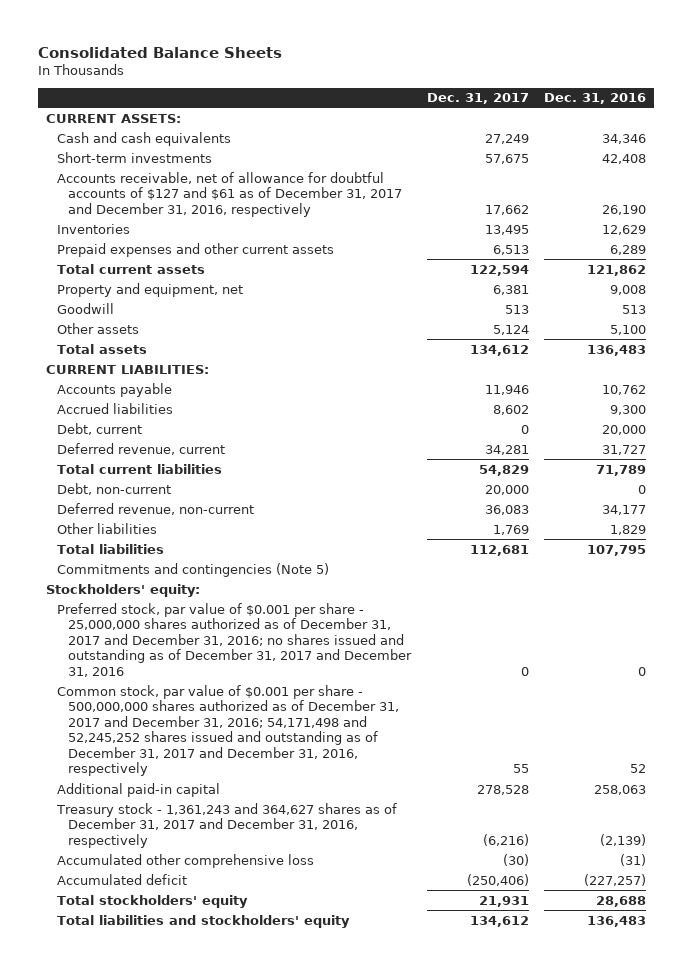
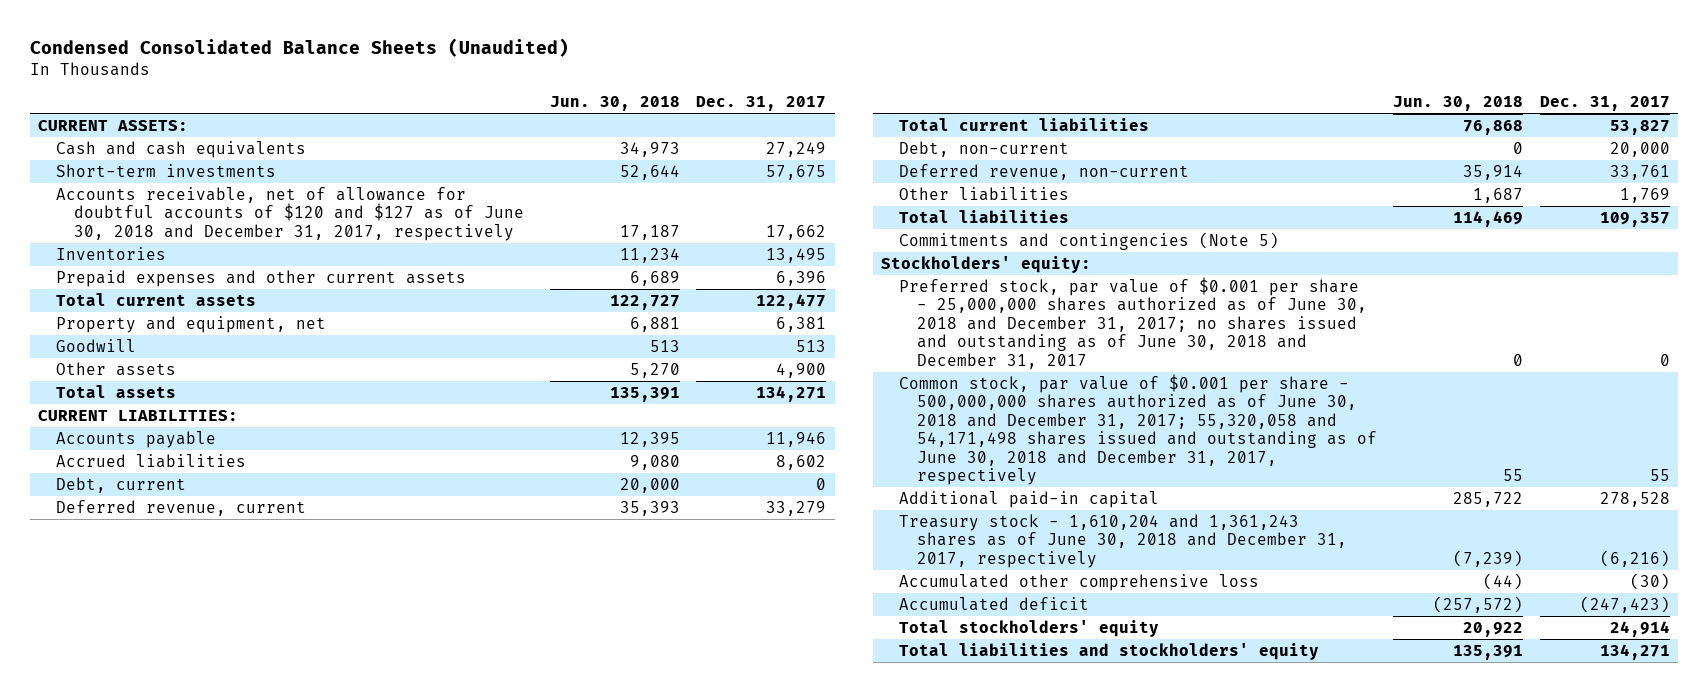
- Consolidated Balance Sheets
+ Condensed Consolidated Balance Sheets (Unaudited)
- | Dec. 31, 2017 | Dec. 31, 2016
+ | Jun. 30, 2018 | Dec. 31, 2017
- Accounts receivable, net of allowance for doubtful accounts of $127 and $61 as of December 31, 2017 and December 31, 2016, respectively | 17,662 | 26,190
+ Accounts receivable, net of allowance for doubtful accounts of $120 and $127 as of June 30, 2018 and December 31, 2017, respectively | 17,187 | 17,662
- Prepaid expenses and other current assets | 6,513 | 6,289
- Total current assets | 122,594 | 121,862
+ Prepaid expenses and other current assets | 6,689 | 6,396
+ Total current assets | 122,727 | 122,477
- Other assets | 5,124 | 5,100
- Total assets | 134,612 | 136,483
+ Other assets | 5,270 | 4,900
+ Total assets | 135,391 | 134,271
- Deferred revenue, current | 34,281 | 31,727
- Total current liabilities | 54,829 | 71,789
+ Deferred revenue, current | 35,393 | 33,279
+ Total current liabilities | 76,868 | 53,827
- Deferred revenue, non-current | 36,083 | 34,177
+ Deferred revenue, non-current | 35,914 | 33,761
- Total liabilities | 112,681 | 107,795
+ Total liabilities | 114,469 | 109,357
- Preferred stock, par value of $0.001 per share - 25,000,000 shares authorized as of December 31, 2017 and December 31, 2016; no shares issued and outstanding as of December 31, 2017 and December 31, 2016 | 0 | 0
- Common stock, par value of $0.001 per share - 500,000,000 shares authorized as of December 31, 2017 and December 31, 2016; 54,171,498 and 52,245,252 shares issued and outstanding as of December 31, 2017 and December 31, 2016, respectively | 55 | 52
+ Preferred stock, par value of $0.001 per share - 25,000,000 shares authorized as of June 30, 2018 and December 31, 2017; no shares issued and outstanding as of June 30, 2018 and December 31, 2017 | 0 | 0
+ Common stock, par value of $0.001 per share - 500,000,000 shares authorized as of June 30, 2018 and December 31, 2017; 55,320,058 and 54,171,498 shares issued and outstanding as of June 30, 2018 and December 31, 2017, respectively | 55 | 55
- Treasury stock - 1,361,243 and 364,627 shares as of December 31, 2017 and December 31, 2016, respectively | (6,216) | (2,139)
+ Treasury stock - 1,610,204 and 1,361,243 shares as of June 30, 2018 and December 31, 2017, respectively | (7,239) | (6,216)
- Accumulated deficit | (250,406) | (227,257)
- Total stockholders' equity | 21,931 | 28,688
- Total liabilities and stockholders' equity | 134,612 | 136,483
+ Accumulated deficit | (257,572) | (247,423)
+ Total stockholders' equity | 20,922 | 24,914
+ Total liabilities and stockholders' equity | 135,391 | 134,271

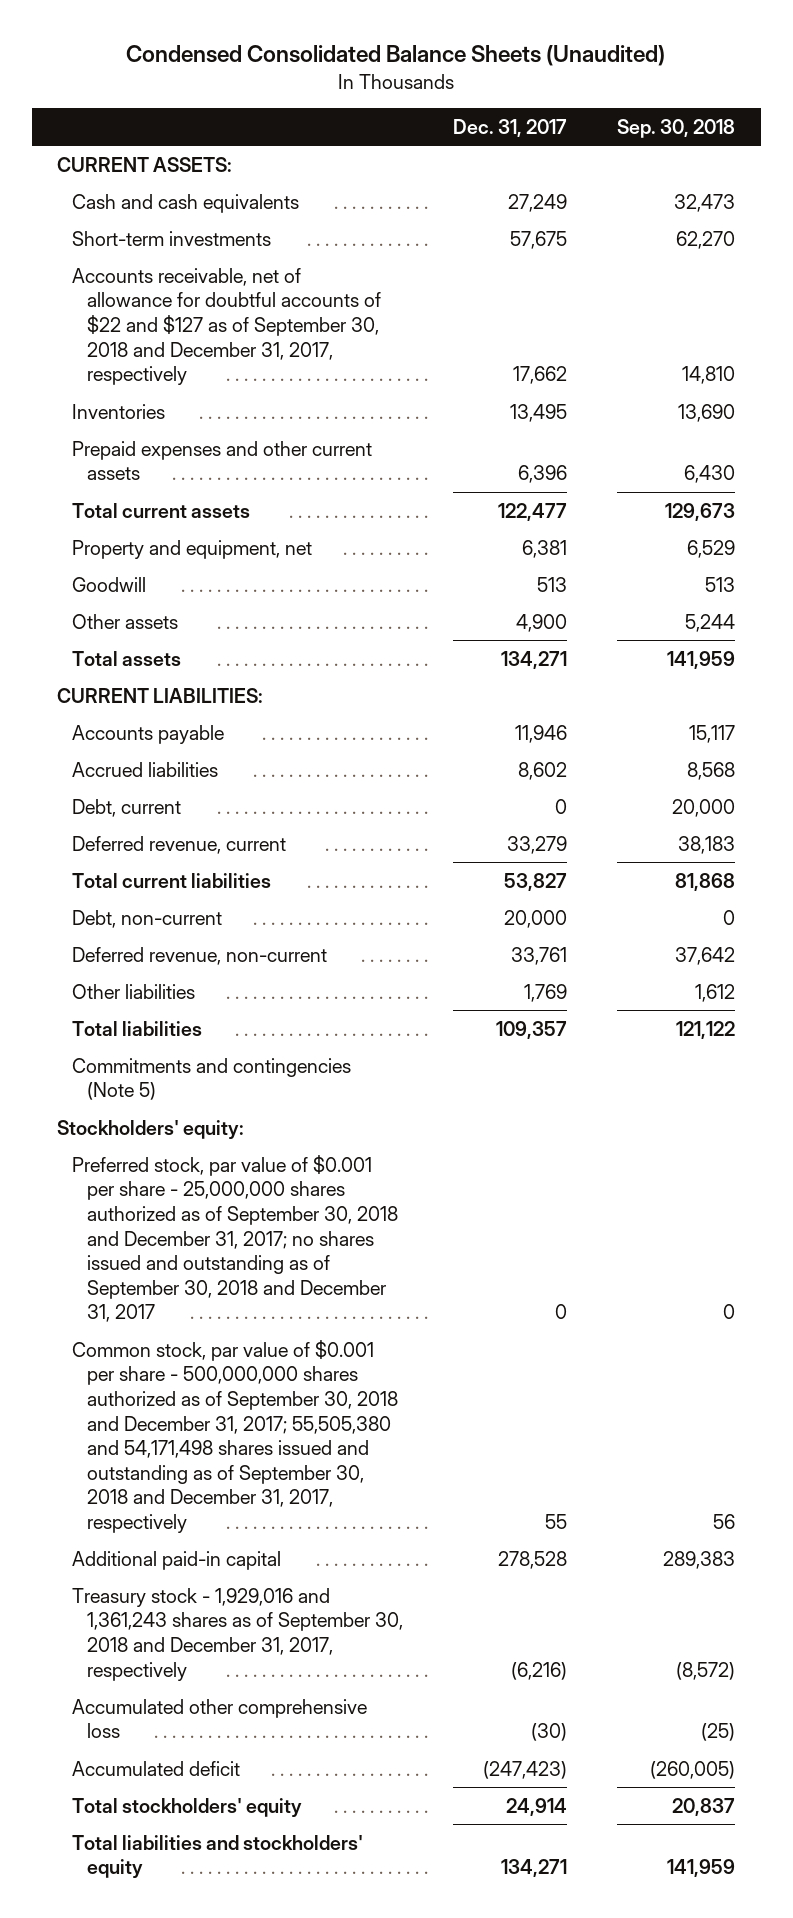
- | Jun. 30, 2018 | Dec. 31, 2017
+ | Dec. 31, 2017 | Sep. 30, 2018
- Accounts receivable, net of allowance for doubtful accounts of $120 and $127 as of June 30, 2018 and December 31, 2017, respectively | 17,187 | 17,662
+ Accounts receivable, net of allowance for doubtful accounts of $22 and $127 as of September 30, 2018 and December 31, 2017, respectively | 17,662 | 14,810
- Preferred stock, par value of $0.001 per share - 25,000,000 shares authorized as of June 30, 2018 and December 31, 2017; no shares issued and outstanding as of June 30, 2018 and December 31, 2017 | 0 | 0
- Common stock, par value of $0.001 per share - 500,000,000 shares authorized as of June 30, 2018 and December 31, 2017; 55,320,058 and 54,171,498 shares issued and outstanding as of June 30, 2018 and December 31, 2017, respectively | 55 | 55
+ Preferred stock, par value of $0.001 per share - 25,000,000 shares authorized as of September 30, 2018 and December 31, 2017; no shares issued and outstanding as of September 30, 2018 and December 31, 2017 | 0 | 0
+ Common stock, par value of $0.001 per share - 500,000,000 shares authorized as of September 30, 2018 and December 31, 2017; 55,505,380 and 54,171,498 shares issued and outstanding as of September 30, 2018 and December 31, 2017, respectively | 55 | 56
- Treasury stock - 1,610,204 and 1,361,243 shares as of June 30, 2018 and December 31, 2017, respectively | (7,239) | (6,216)
+ Treasury stock - 1,929,016 and 1,361,243 shares as of September 30, 2018 and December 31, 2017, respectively | (6,216) | (8,572)

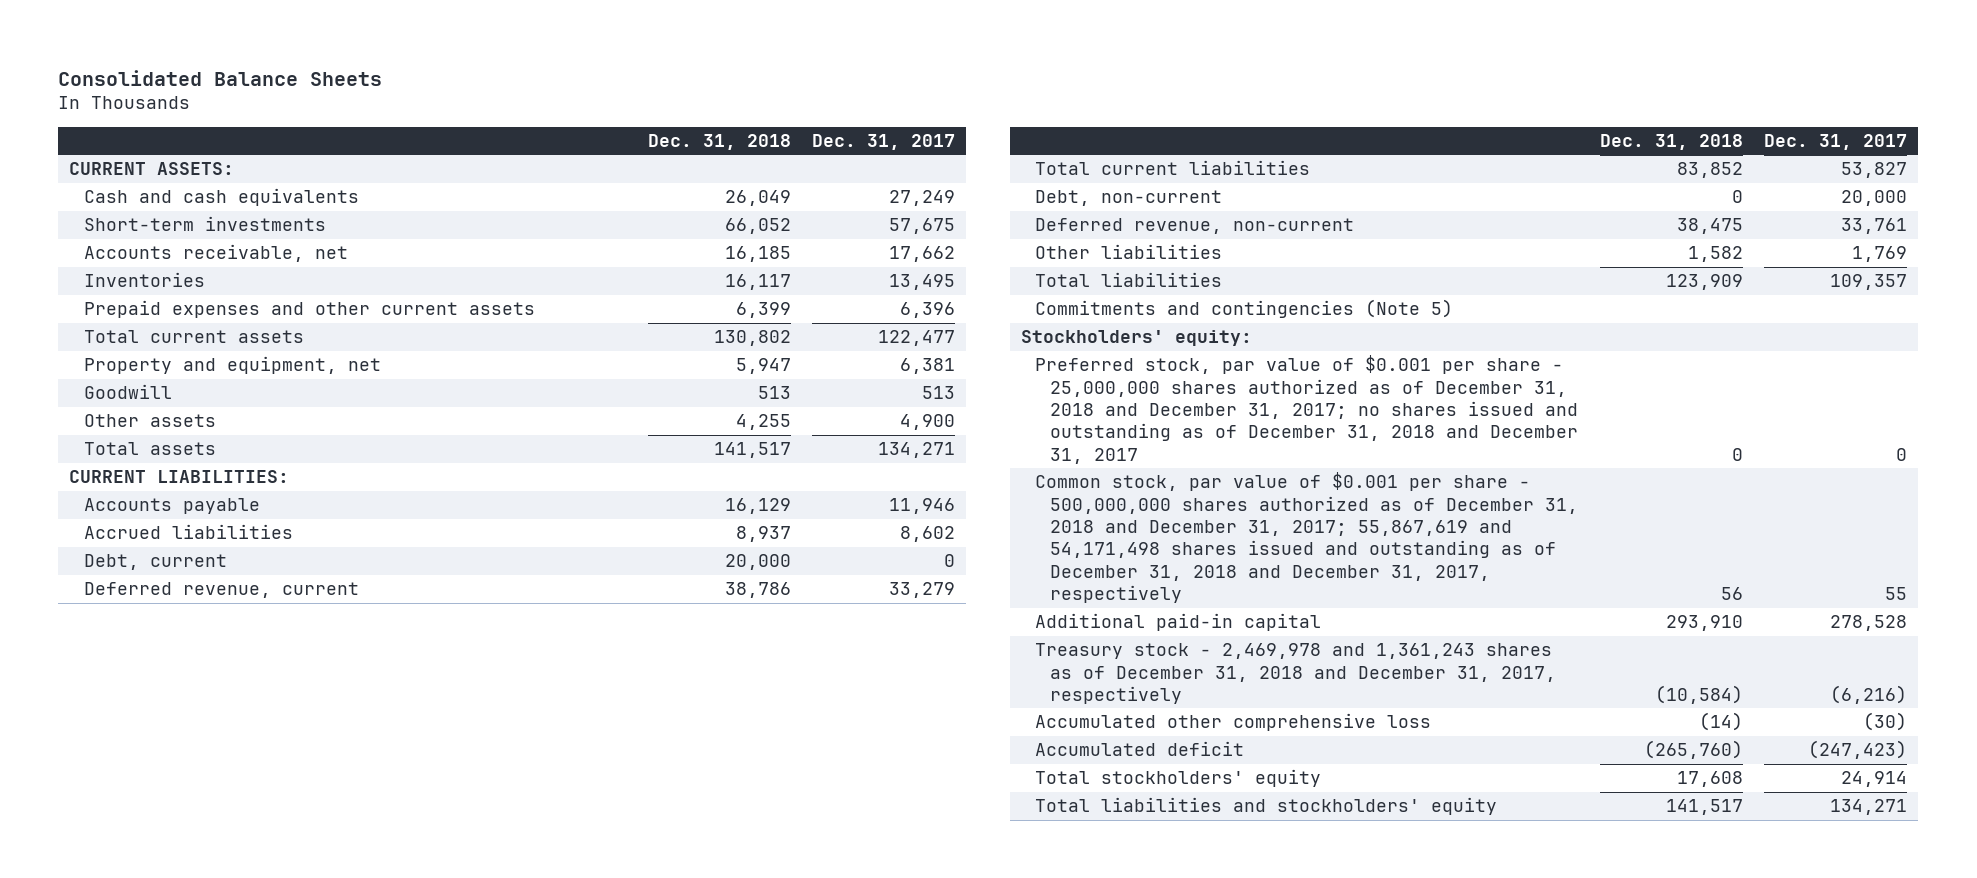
- Condensed Consolidated Balance Sheets (Unaudited)
+ Consolidated Balance Sheets
- | Dec. 31, 2017 | Sep. 30, 2018
+ | Dec. 31, 2018 | Dec. 31, 2017
- Accounts receivable, net of allowance for doubtful accounts of $22 and $127 as of September 30, 2018 and December 31, 2017, respectively | 17,662 | 14,810
+ Accounts receivable, net | 16,185 | 17,662
- Preferred stock, par value of $0.001 per share - 25,000,000 shares authorized as of September 30, 2018 and December 31, 2017; no shares issued and outstanding as of September 30, 2018 and December 31, 2017 | 0 | 0
- Common stock, par value of $0.001 per share - 500,000,000 shares authorized as of September 30, 2018 and December 31, 2017; 55,505,380 and 54,171,498 shares issued and outstanding as of September 30, 2018 and December 31, 2017, respectively | 55 | 56
+ Preferred stock, par value of $0.001 per share - 25,000,000 shares authorized as of December 31, 2018 and December 31, 2017; no shares issued and outstanding as of December 31, 2018 and December 31, 2017 | 0 | 0
+ Common stock, par value of $0.001 per share - 500,000,000 shares authorized as of December 31, 2018 and December 31, 2017; 55,867,619 and 54,171,498 shares issued and outstanding as of December 31, 2018 and December 31, 2017, respectively | 56 | 55
- Treasury stock - 1,929,016 and 1,361,243 shares as of September 30, 2018 and December 31, 2017, respectively | (6,216) | (8,572)
+ Treasury stock - 2,469,978 and 1,361,243 shares as of December 31, 2018 and December 31, 2017, respectively | (10,584) | (6,216)

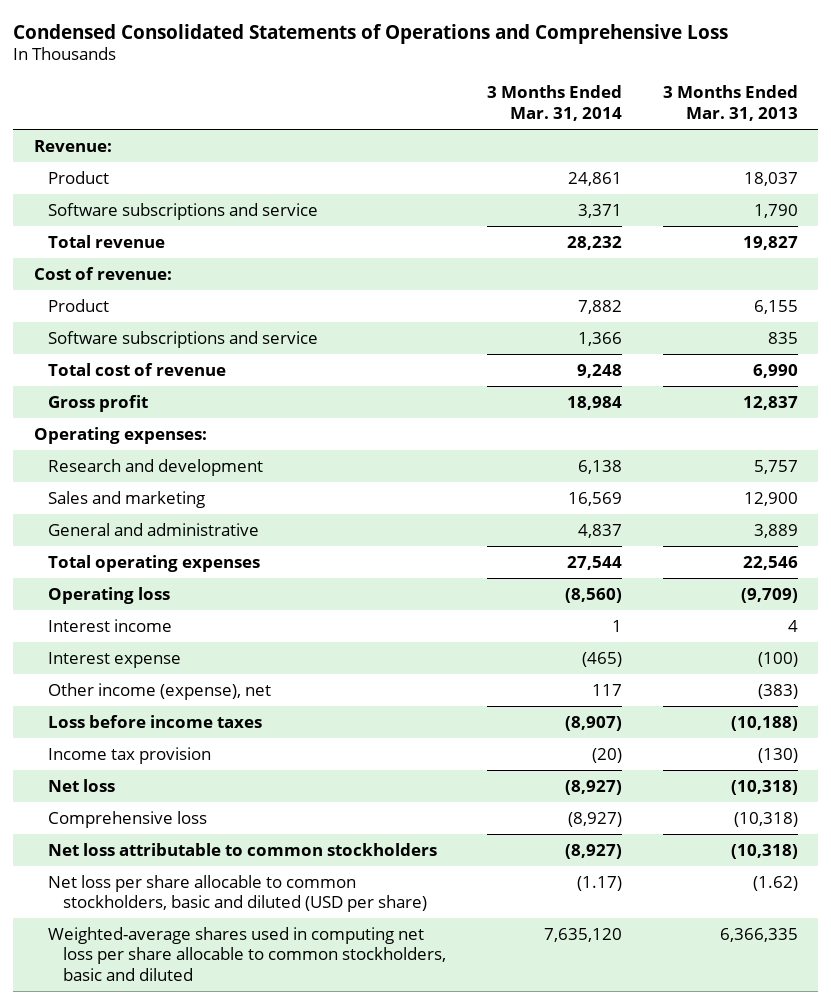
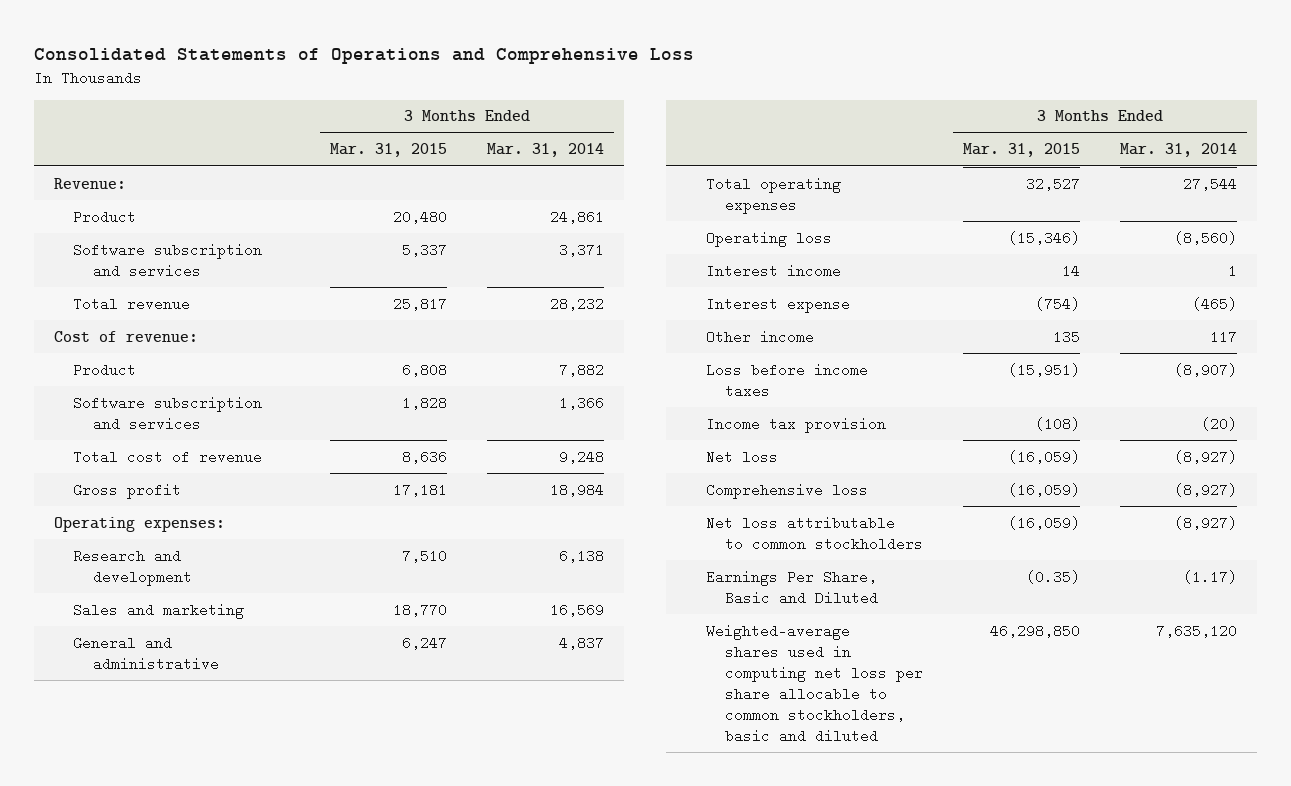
- Condensed Consolidated Statements of Operations and Comprehensive Loss
+ Consolidated Statements of Operations and Comprehensive Loss
- | 3 Months Ended Mar. 31, 2014 | 3 Months Ended Mar. 31, 2013
+ | 3 Months Ended Mar. 31, 2015 | 3 Months Ended Mar. 31, 2014
- Software subscriptions and service | 3,371 | 1,790
+ Software subscription and services | 5,337 | 3,371
- Software subscriptions and service | 1,366 | 835
+ Software subscription and services | 1,828 | 1,366
- Other income (expense), net | 117 | (383)
+ Other income | 135 | 117
- Net loss per share allocable to common stockholders, basic and diluted (USD per share) | (1.17) | (1.62)
+ Earnings Per Share, Basic and Diluted | (0.35) | (1.17)

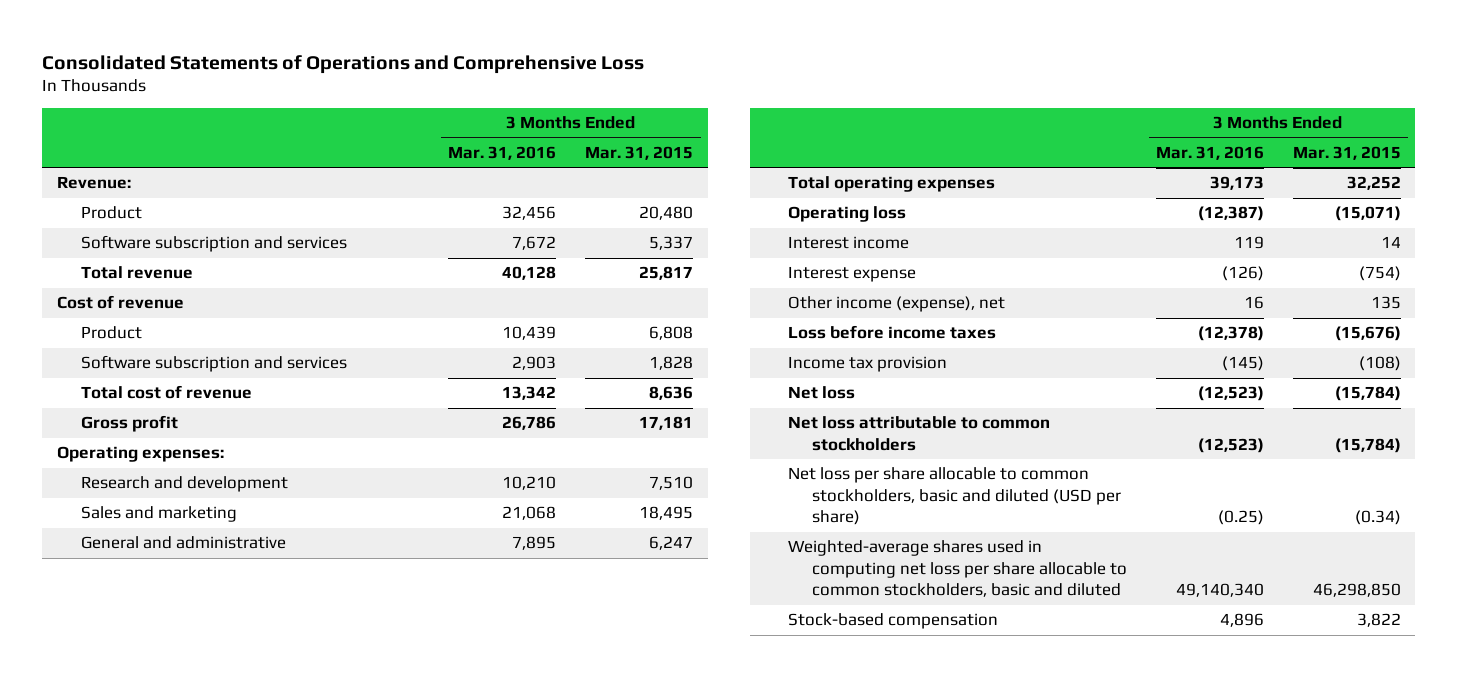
- | 3 Months Ended Mar. 31, 2015 | 3 Months Ended Mar. 31, 2014
+ | 3 Months Ended Mar. 31, 2016 | 3 Months Ended Mar. 31, 2015
- Cost of revenue:
+ Cost of revenue
- Sales and marketing | 18,770 | 16,569
+ Sales and marketing | 21,068 | 18,495
- Total operating expenses | 32,527 | 27,544
- Operating loss | (15,346) | (8,560)
+ Total operating expenses | 39,173 | 32,252
+ Operating loss | (12,387) | (15,071)
- Other income | 135 | 117
- Loss before income taxes | (15,951) | (8,907)
+ Other income (expense), net | 16 | 135
+ Loss before income taxes | (12,378) | (15,676)
- Net loss | (16,059) | (8,927)
- Comprehensive loss | (16,059) | (8,927)
- Net loss attributable to common stockholders | (16,059) | (8,927)
- Earnings Per Share, Basic and Diluted | (0.35) | (1.17)
+ Net loss | (12,523) | (15,784)
+ Net loss attributable to common stockholders | (12,523) | (15,784)
+ Net loss per share allocable to common stockholders, basic and diluted (USD per share) | (0.25) | (0.34)
+ Stock-based compensation | 4,896 | 3,822

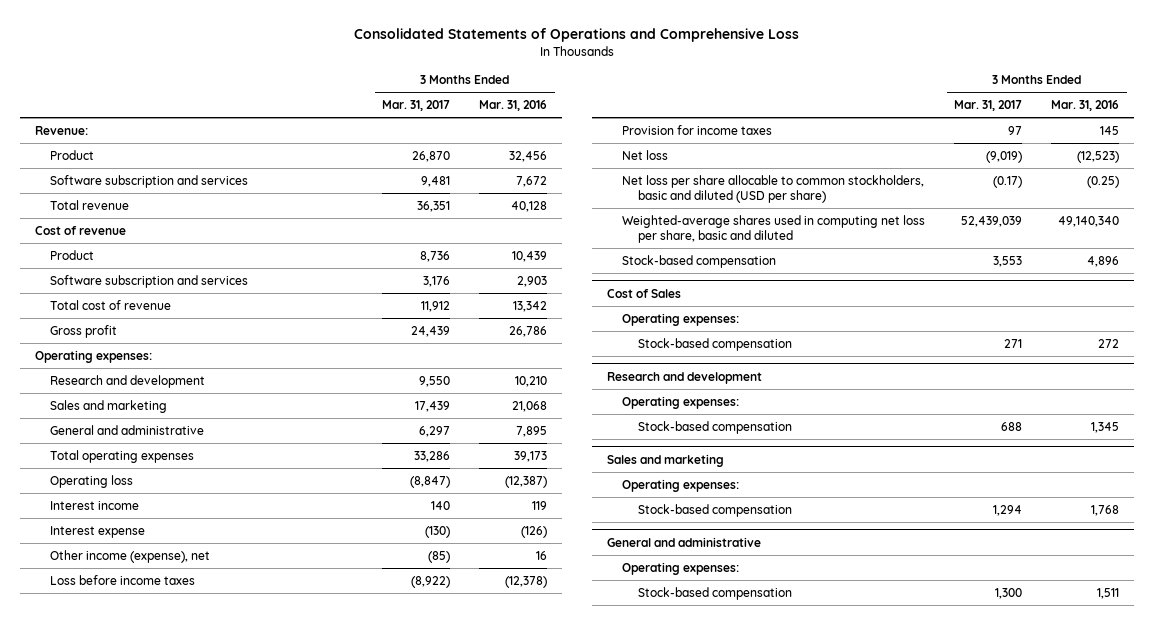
- | 3 Months Ended Mar. 31, 2016 | 3 Months Ended Mar. 31, 2015
+ | 3 Months Ended Mar. 31, 2017 | 3 Months Ended Mar. 31, 2016
- Income tax provision | (145) | (108)
+ Provision for income taxes | 97 | 145
- Net loss attributable to common stockholders | (12,523) | (15,784)
- Weighted-average shares used in computing net loss per share allocable to common stockholders, basic and diluted | 49,140,340 | 46,298,850
+ Weighted-average shares used in computing net loss per share, basic and diluted | 52,439,039 | 49,140,340
+ Cost of Sales
+ Operating expenses:
+ Stock-based compensation | 271 | 272
+ Research and development
+ Operating expenses:
+ Stock-based compensation | 688 | 1,345
+ Sales and marketing
+ Operating expenses:
+ Stock-based compensation | 1,294 | 1,768
+ General and administrative
+ Operating expenses:
+ Stock-based compensation | 1,300 | 1,511

